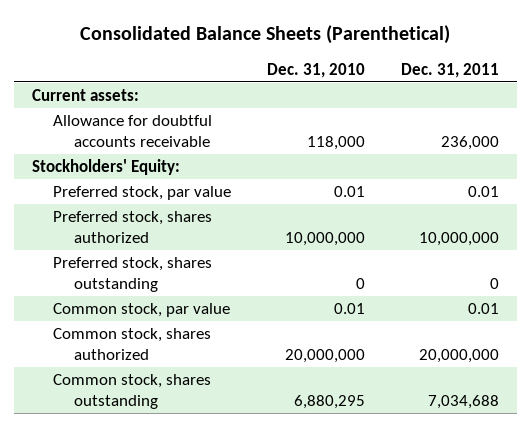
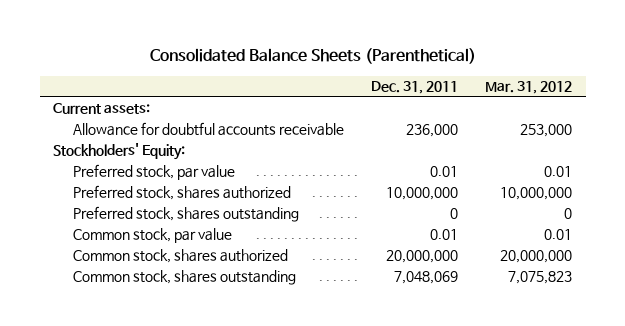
- | Dec. 31, 2010 | Dec. 31, 2011
+ | Dec. 31, 2011 | Mar. 31, 2012
- Common stock, shares outstanding | 6,880,295 | 7,034,688
+ Common stock, shares outstanding | 7,048,069 | 7,075,823

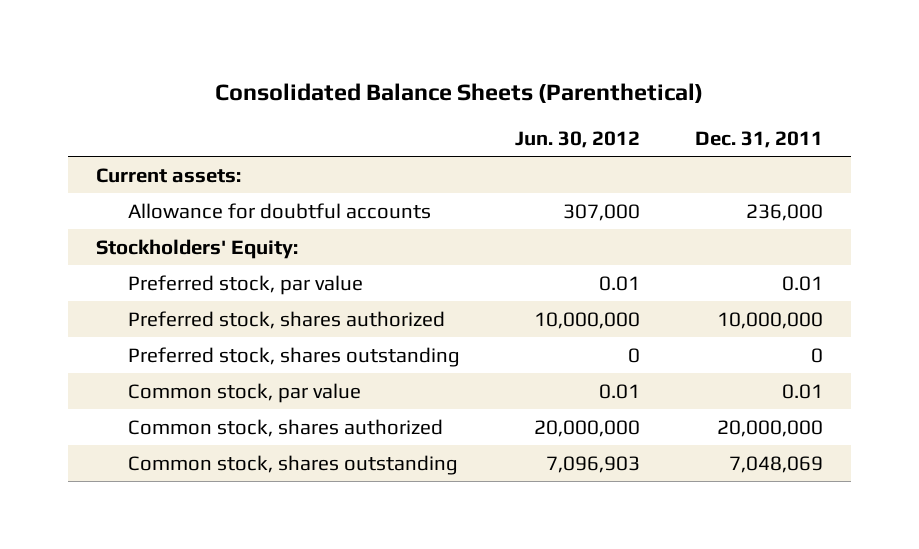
- | Dec. 31, 2011 | Mar. 31, 2012
+ | Jun. 30, 2012 | Dec. 31, 2011
- Allowance for doubtful accounts receivable | 236,000 | 253,000
+ Allowance for doubtful accounts | 307,000 | 236,000

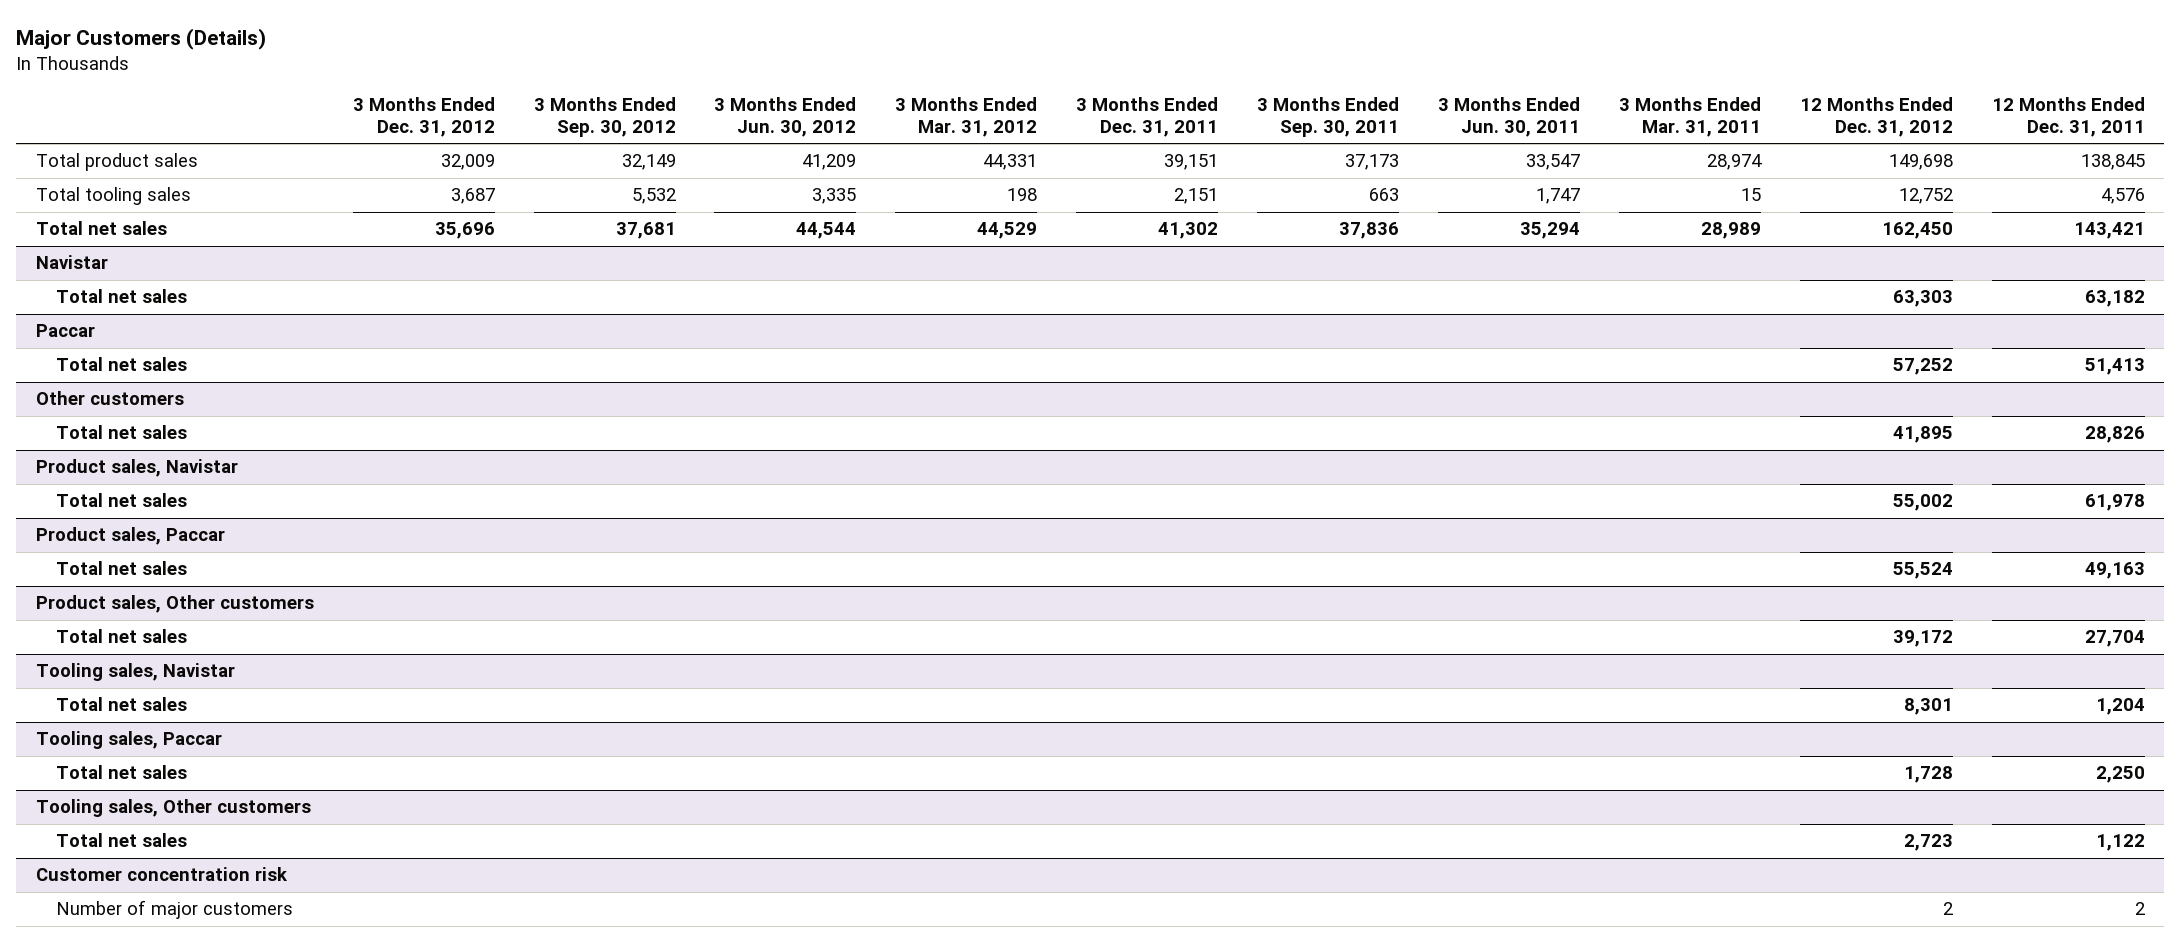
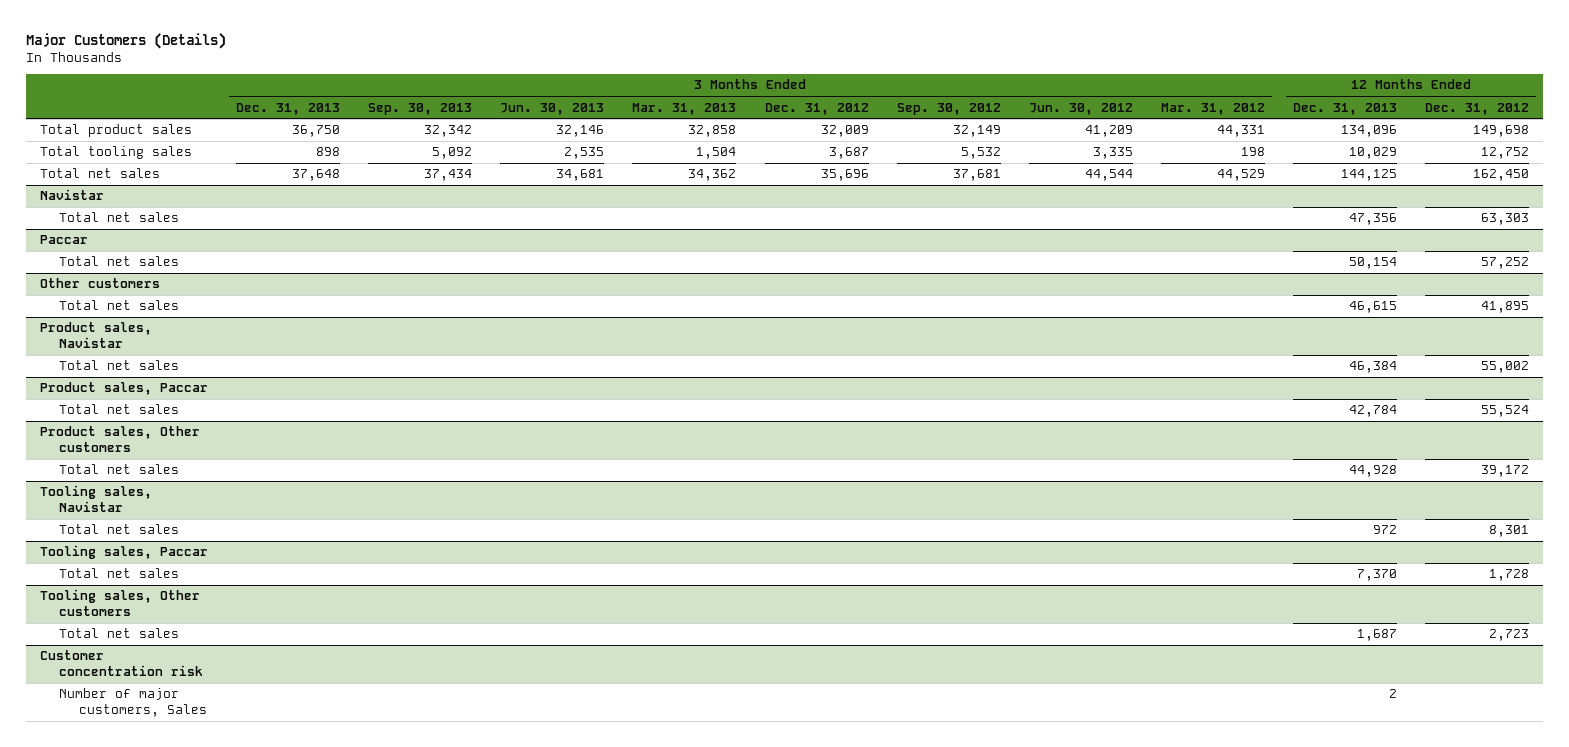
- | 3 Months Ended Dec. 31, 2012 | 3 Months Ended Sep. 30, 2012 | 3 Months Ended Jun. 30, 2012 | 3 Months Ended Mar. 31, 2012 | 3 Months Ended Dec. 31, 2011 | 3 Months Ended Sep. 30, 2011 | 3 Months Ended Jun. 30, 2011 | 3 Months Ended Mar. 31, 2011 | 12 Months Ended Dec. 31, 2012 | 12 Months Ended Dec. 31, 2011
+ | 3 Months Ended Dec. 31, 2013 | 3 Months Ended Sep. 30, 2013 | 3 Months Ended Jun. 30, 2013 | 3 Months Ended Mar. 31, 2013 | 3 Months Ended Dec. 31, 2012 | 3 Months Ended Sep. 30, 2012 | 3 Months Ended Jun. 30, 2012 | 3 Months Ended Mar. 31, 2012 | 12 Months Ended Dec. 31, 2013 | 12 Months Ended Dec. 31, 2012
@ Customer concentration risk
- Number of major customers | | | | | | | | | 2 | 2
+ Number of major customers, Sales | | | | | | | | | 2 |

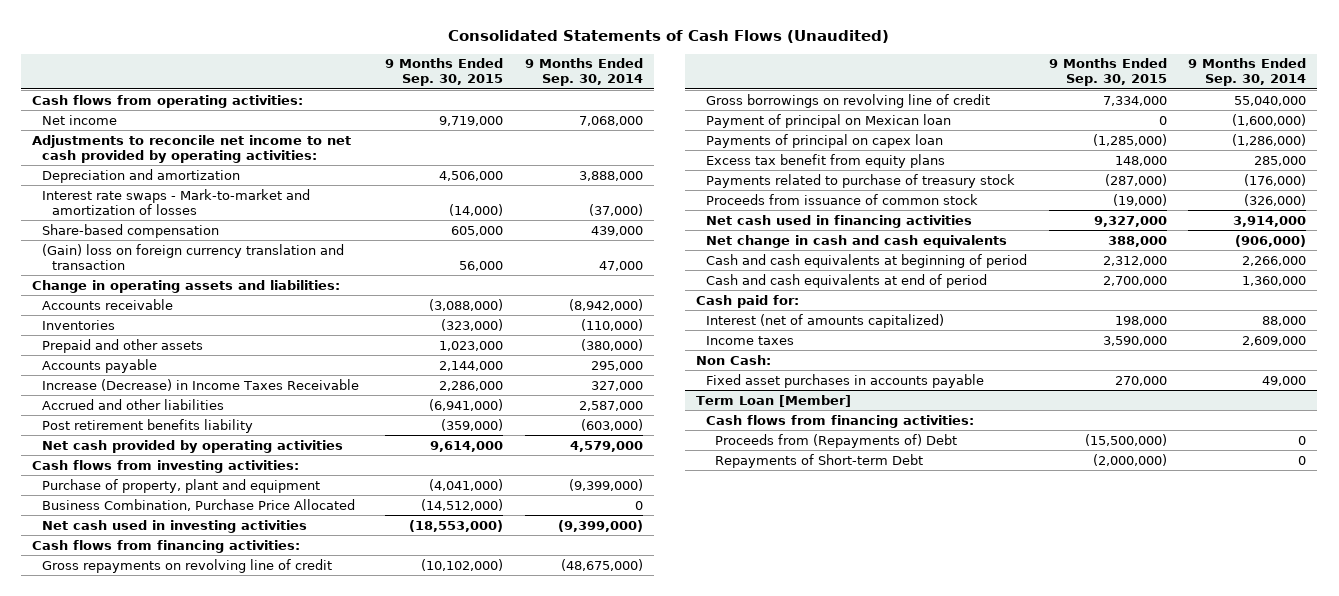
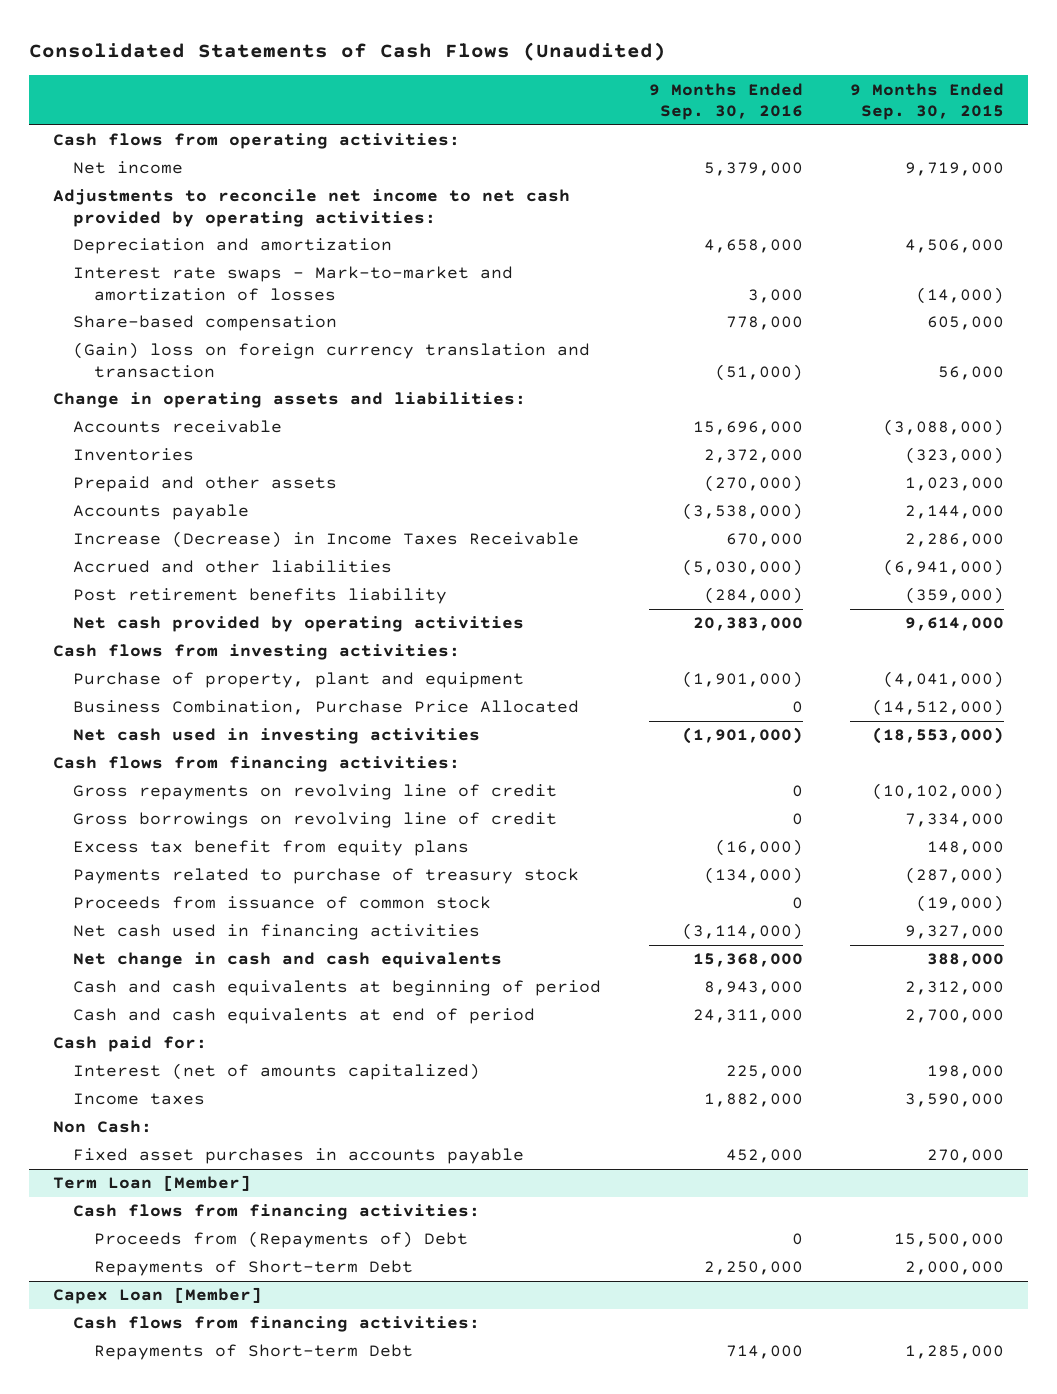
- | 9 Months Ended Sep. 30, 2015 | 9 Months Ended Sep. 30, 2014
+ | 9 Months Ended Sep. 30, 2016 | 9 Months Ended Sep. 30, 2015
- Payment of principal on Mexican loan | 0 | (1,600,000)
- Payments of principal on capex loan | (1,285,000) | (1,286,000)
@ Term Loan [Member]
- Proceeds from (Repayments of) Debt | (15,500,000) | 0
- Repayments of Short-term Debt | (2,000,000) | 0
+ Proceeds from (Repayments of) Debt | 0 | 15,500,000
+ Repayments of Short-term Debt | 2,250,000 | 2,000,000
+ Capex Loan [Member]
+ Cash flows from financing activities:
+ Repayments of Short-term Debt | 714,000 | 1,285,000

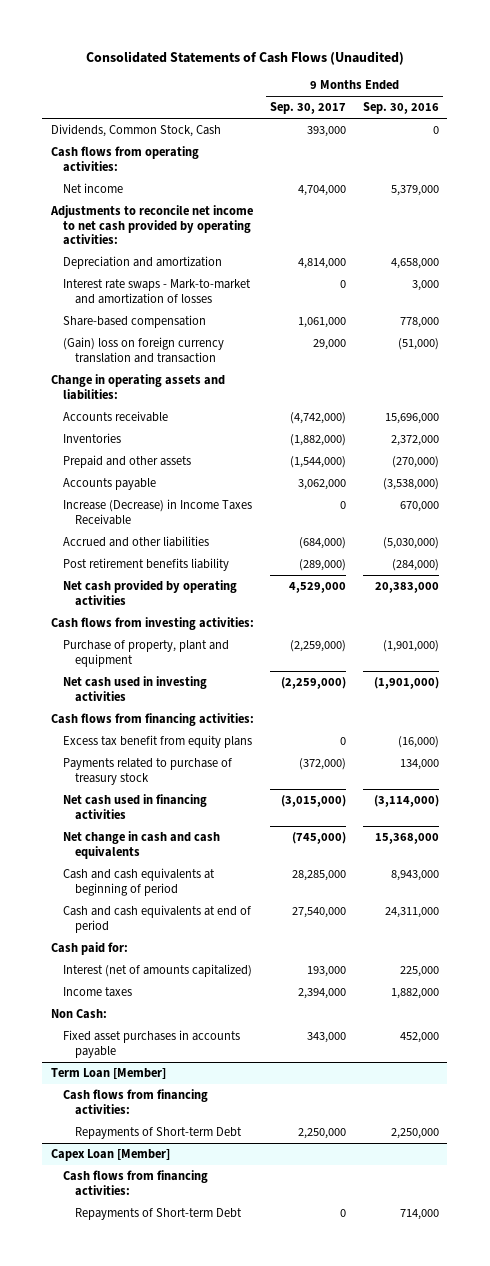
- | 9 Months Ended Sep. 30, 2016 | 9 Months Ended Sep. 30, 2015
+ | 9 Months Ended Sep. 30, 2017 | 9 Months Ended Sep. 30, 2016
+ Dividends, Common Stock, Cash | 393,000 | 0
- Business Combination, Purchase Price Allocated | 0 | (14,512,000)
- Gross repayments on revolving line of credit | 0 | (10,102,000)
- Gross borrowings on revolving line of credit | 0 | 7,334,000
- Payments related to purchase of treasury stock | (134,000) | (287,000)
- Proceeds from issuance of common stock | 0 | (19,000)
+ Payments related to purchase of treasury stock | (372,000) | 134,000
@ Term Loan [Member]
- Proceeds from (Repayments of) Debt | 0 | 15,500,000

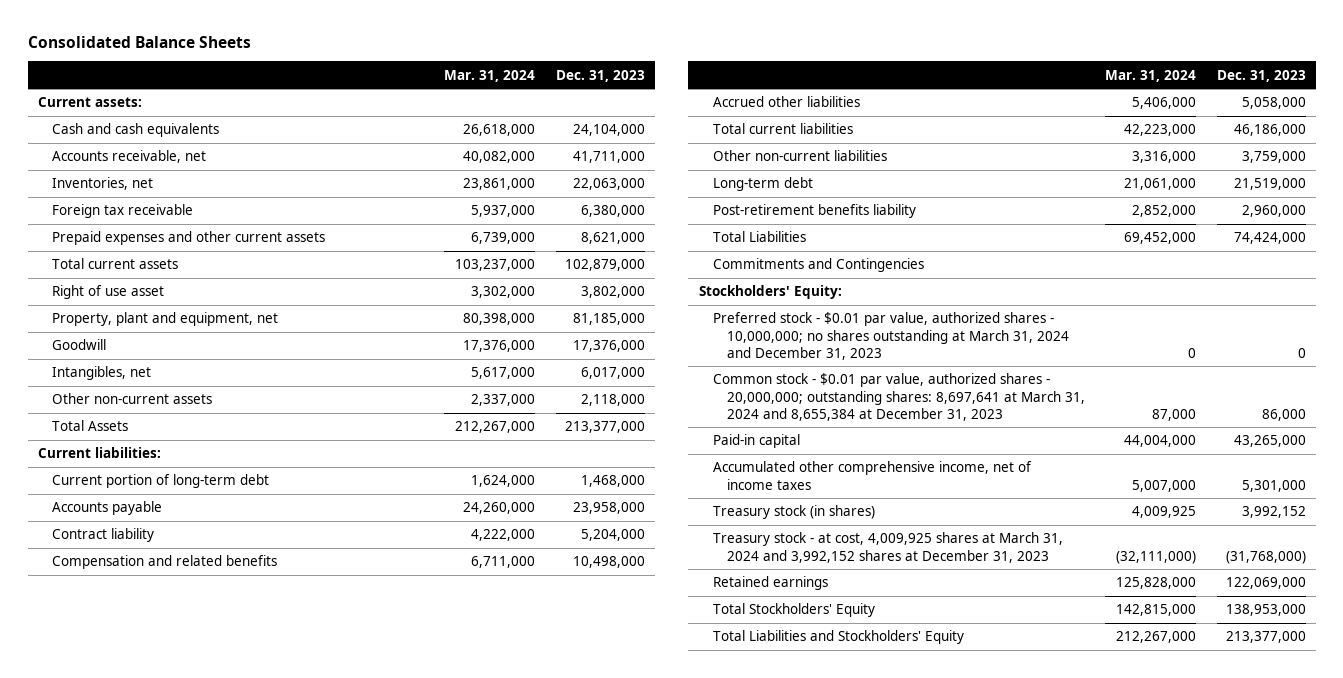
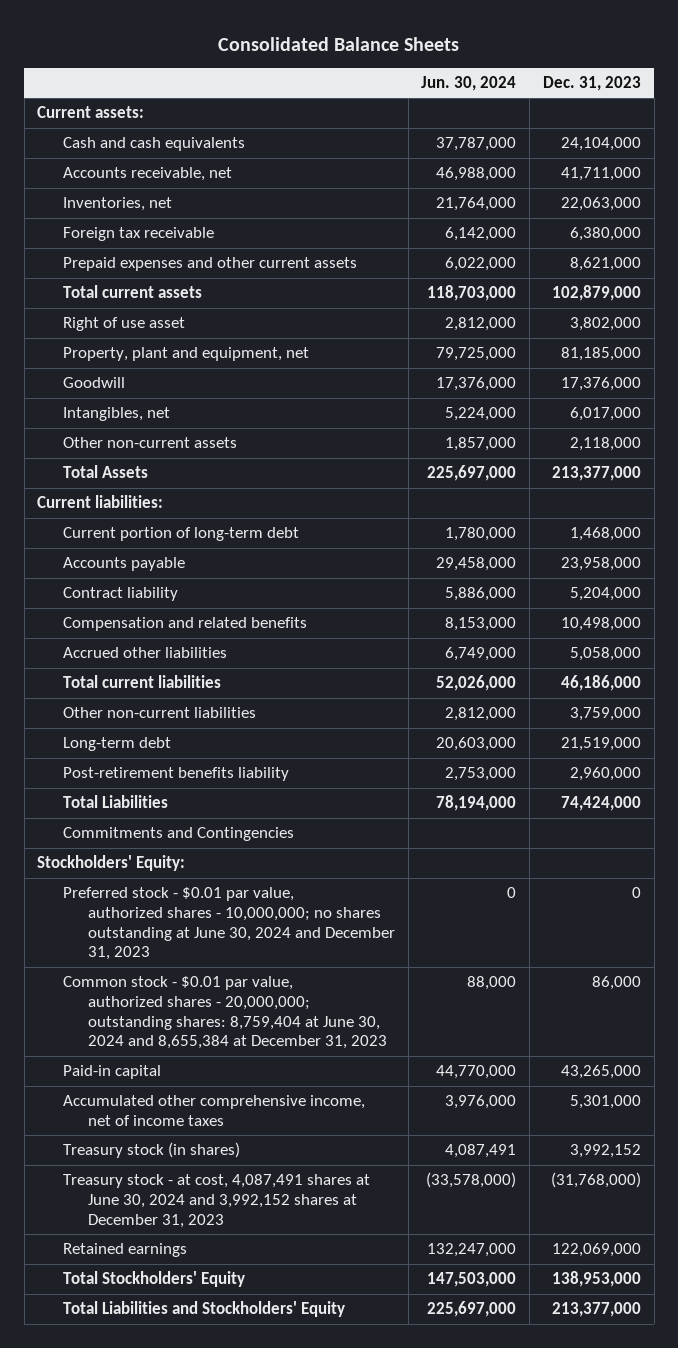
- | Mar. 31, 2024 | Dec. 31, 2023
+ | Jun. 30, 2024 | Dec. 31, 2023
- Preferred stock - $0.01 par value, authorized shares - 10,000,000; no shares outstanding at March 31, 2024 and December 31, 2023 | 0 | 0
- Common stock - $0.01 par value, authorized shares - 20,000,000; outstanding shares: 8,697,641 at March 31, 2024 and 8,655,384 at December 31, 2023 | 87,000 | 86,000
+ Preferred stock - $0.01 par value, authorized shares - 10,000,000; no shares outstanding at June 30, 2024 and December 31, 2023 | 0 | 0
+ Common stock - $0.01 par value, authorized shares - 20,000,000; outstanding shares: 8,759,404 at June 30, 2024 and 8,655,384 at December 31, 2023 | 88,000 | 86,000
- Treasury stock - at cost, 4,009,925 shares at March 31, 2024 and 3,992,152 shares at December 31, 2023 | (32,111,000) | (31,768,000)
+ Treasury stock - at cost, 4,087,491 shares at June 30, 2024 and 3,992,152 shares at December 31, 2023 | (33,578,000) | (31,768,000)

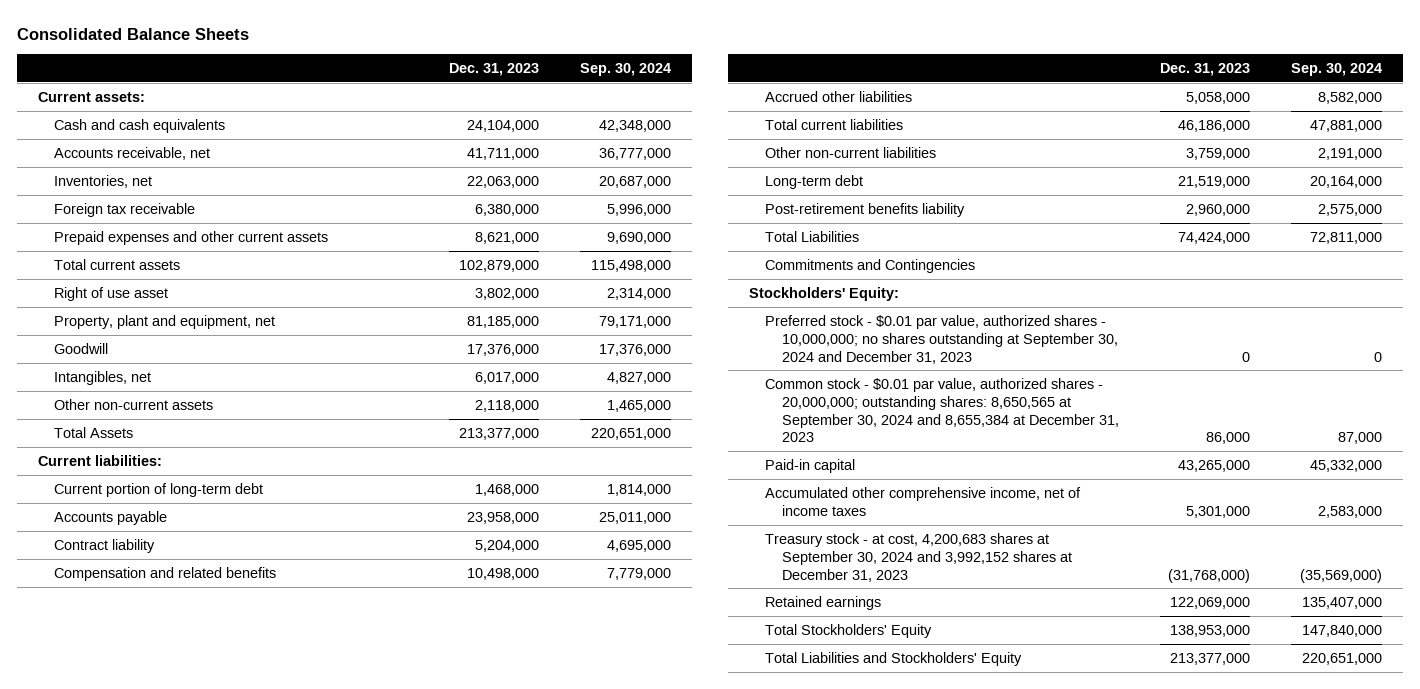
- | Jun. 30, 2024 | Dec. 31, 2023
+ | Dec. 31, 2023 | Sep. 30, 2024
- Preferred stock - $0.01 par value, authorized shares - 10,000,000; no shares outstanding at June 30, 2024 and December 31, 2023 | 0 | 0
- Common stock - $0.01 par value, authorized shares - 20,000,000; outstanding shares: 8,759,404 at June 30, 2024 and 8,655,384 at December 31, 2023 | 88,000 | 86,000
+ Preferred stock - $0.01 par value, authorized shares - 10,000,000; no shares outstanding at September 30, 2024 and December 31, 2023 | 0 | 0
+ Common stock - $0.01 par value, authorized shares - 20,000,000; outstanding shares: 8,650,565 at September 30, 2024 and 8,655,384 at December 31, 2023 | 86,000 | 87,000
- Treasury stock (in shares) | 4,087,491 | 3,992,152
- Treasury stock - at cost, 4,087,491 shares at June 30, 2024 and 3,992,152 shares at December 31, 2023 | (33,578,000) | (31,768,000)
+ Treasury stock - at cost, 4,200,683 shares at September 30, 2024 and 3,992,152 shares at December 31, 2023 | (31,768,000) | (35,569,000)

